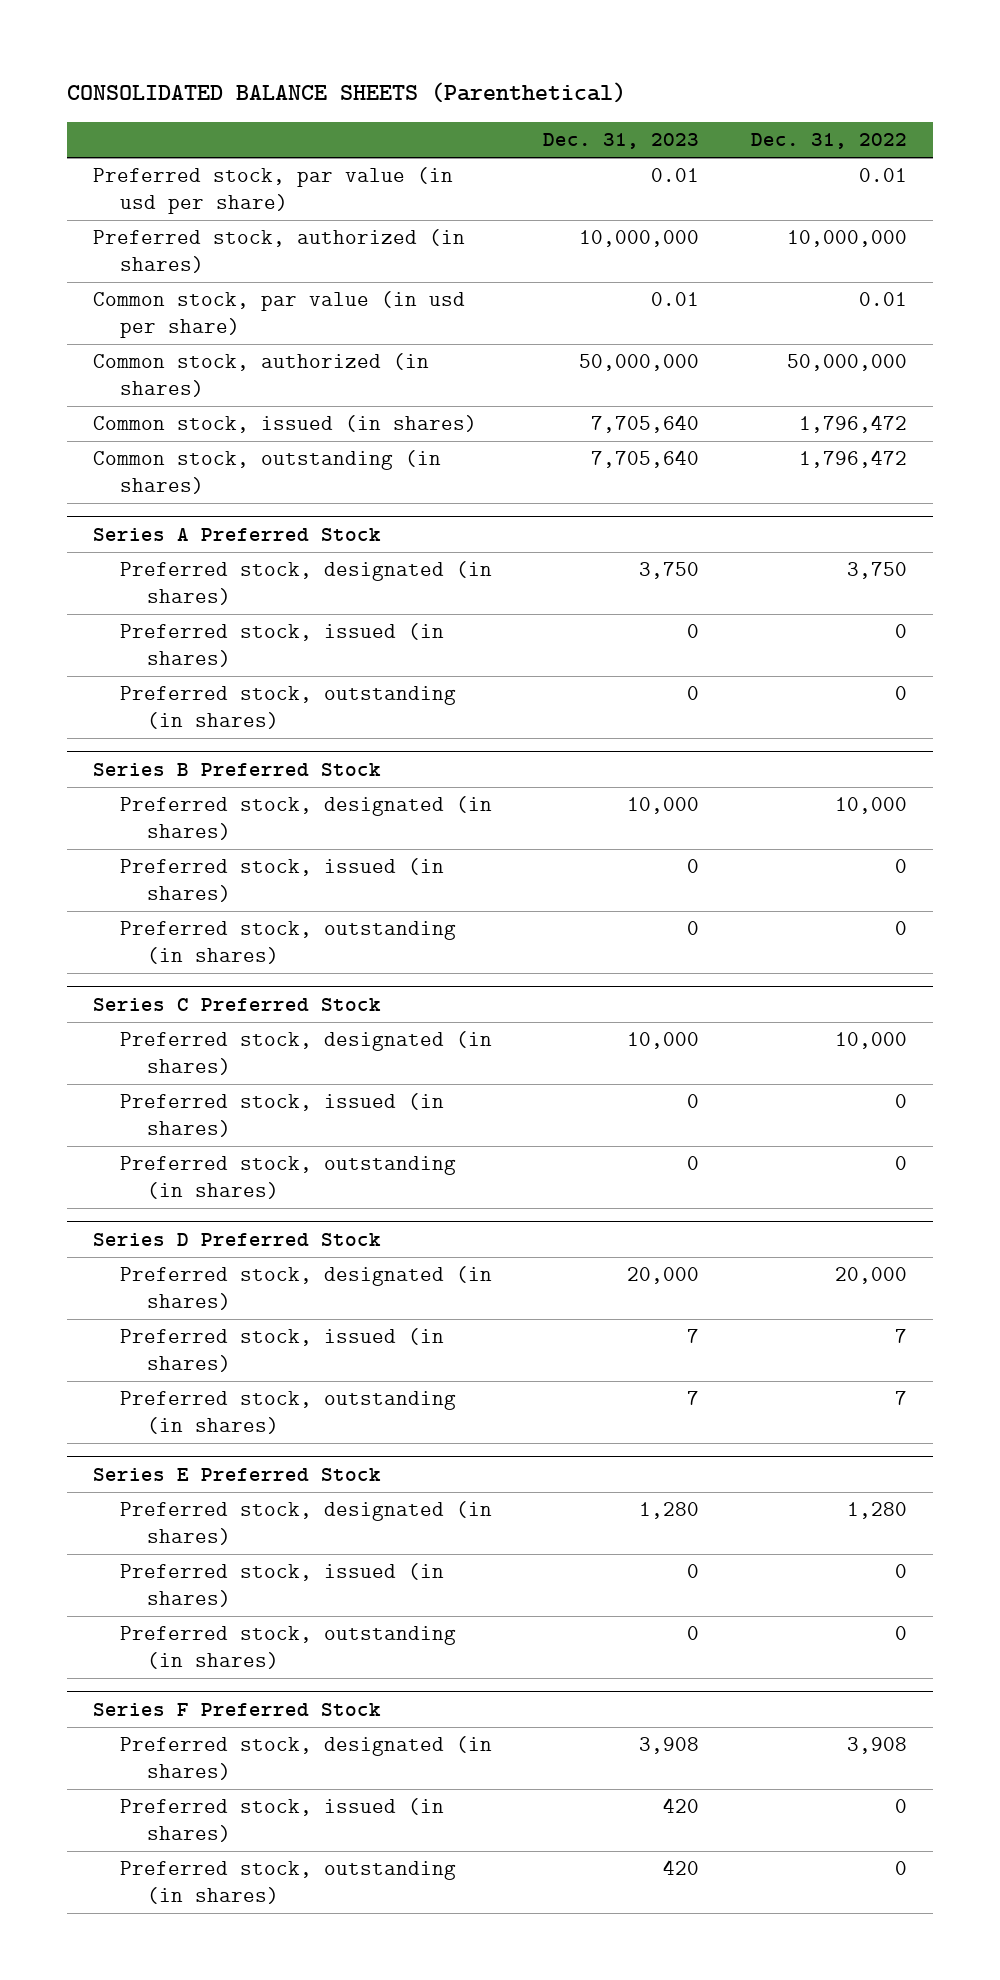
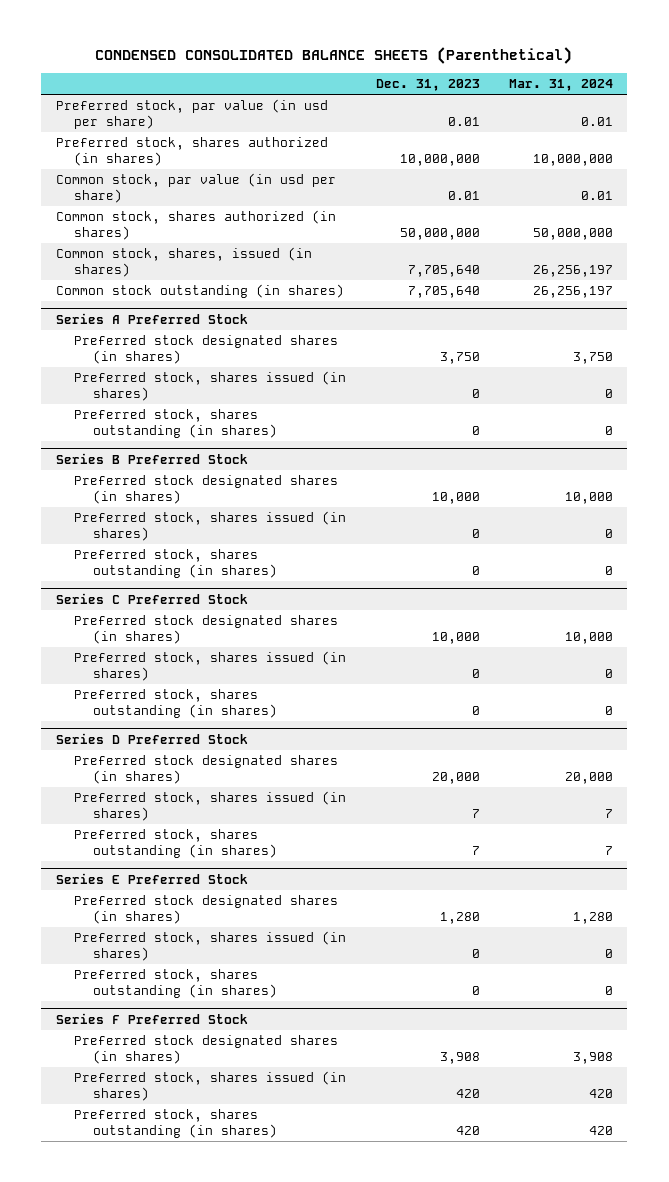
- CONSOLIDATED BALANCE SHEETS (Parenthetical)
+ CONDENSED CONSOLIDATED BALANCE SHEETS (Parenthetical)
- | Dec. 31, 2023 | Dec. 31, 2022
+ | Dec. 31, 2023 | Mar. 31, 2024
- Preferred stock, authorized (in shares) | 10,000,000 | 10,000,000
+ Preferred stock, shares authorized (in shares) | 10,000,000 | 10,000,000
- Common stock, authorized (in shares) | 50,000,000 | 50,000,000
- Common stock, issued (in shares) | 7,705,640 | 1,796,472
- Common stock, outstanding (in shares) | 7,705,640 | 1,796,472
+ Common stock, shares authorized (in shares) | 50,000,000 | 50,000,000
+ Common stock, shares, issued (in shares) | 7,705,640 | 26,256,197
+ Common stock outstanding (in shares) | 7,705,640 | 26,256,197
@ Series A Preferred Stock
- Preferred stock, designated (in shares) | 3,750 | 3,750
- Preferred stock, issued (in shares) | 0 | 0
- Preferred stock, outstanding (in shares) | 0 | 0
+ Preferred stock designated shares (in shares) | 3,750 | 3,750
+ Preferred stock, shares issued (in shares) | 0 | 0
+ Preferred stock, shares outstanding (in shares) | 0 | 0
@ Series B Preferred Stock
- Preferred stock, designated (in shares) | 10,000 | 10,000
- Preferred stock, issued (in shares) | 0 | 0
- Preferred stock, outstanding (in shares) | 0 | 0
+ Preferred stock designated shares (in shares) | 10,000 | 10,000
+ Preferred stock, shares issued (in shares) | 0 | 0
+ Preferred stock, shares outstanding (in shares) | 0 | 0
@ Series C Preferred Stock
- Preferred stock, designated (in shares) | 10,000 | 10,000
- Preferred stock, issued (in shares) | 0 | 0
- Preferred stock, outstanding (in shares) | 0 | 0
+ Preferred stock designated shares (in shares) | 10,000 | 10,000
+ Preferred stock, shares issued (in shares) | 0 | 0
+ Preferred stock, shares outstanding (in shares) | 0 | 0
@ Series D Preferred Stock
- Preferred stock, designated (in shares) | 20,000 | 20,000
- Preferred stock, issued (in shares) | 7 | 7
- Preferred stock, outstanding (in shares) | 7 | 7
+ Preferred stock designated shares (in shares) | 20,000 | 20,000
+ Preferred stock, shares issued (in shares) | 7 | 7
+ Preferred stock, shares outstanding (in shares) | 7 | 7
@ Series E Preferred Stock
- Preferred stock, designated (in shares) | 1,280 | 1,280
- Preferred stock, issued (in shares) | 0 | 0
- Preferred stock, outstanding (in shares) | 0 | 0
+ Preferred stock designated shares (in shares) | 1,280 | 1,280
+ Preferred stock, shares issued (in shares) | 0 | 0
+ Preferred stock, shares outstanding (in shares) | 0 | 0
@ Series F Preferred Stock
- Preferred stock, designated (in shares) | 3,908 | 3,908
- Preferred stock, issued (in shares) | 420 | 0
- Preferred stock, outstanding (in shares) | 420 | 0
+ Preferred stock designated shares (in shares) | 3,908 | 3,908
+ Preferred stock, shares issued (in shares) | 420 | 420
+ Preferred stock, shares outstanding (in shares) | 420 | 420

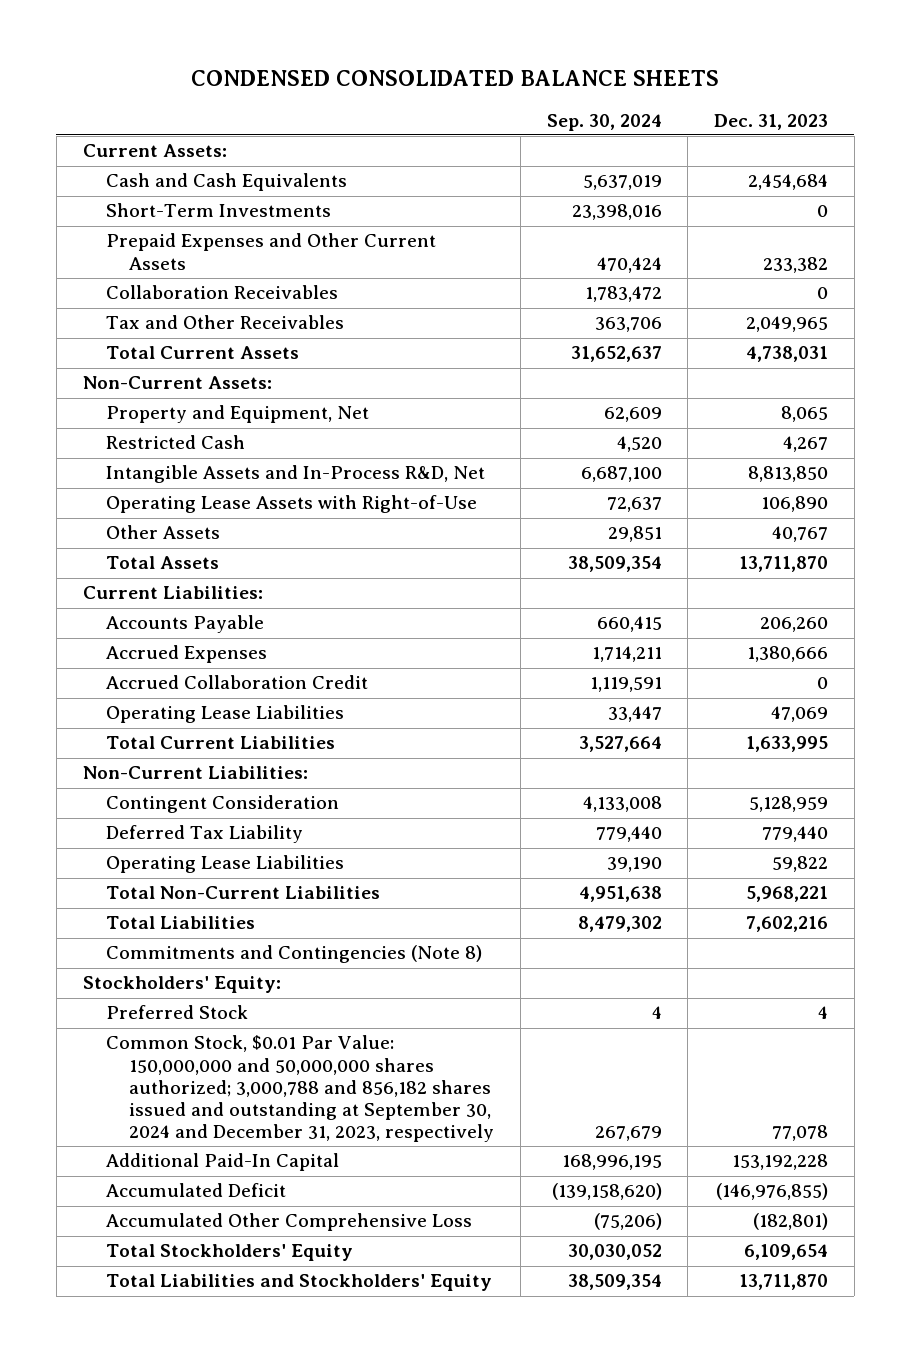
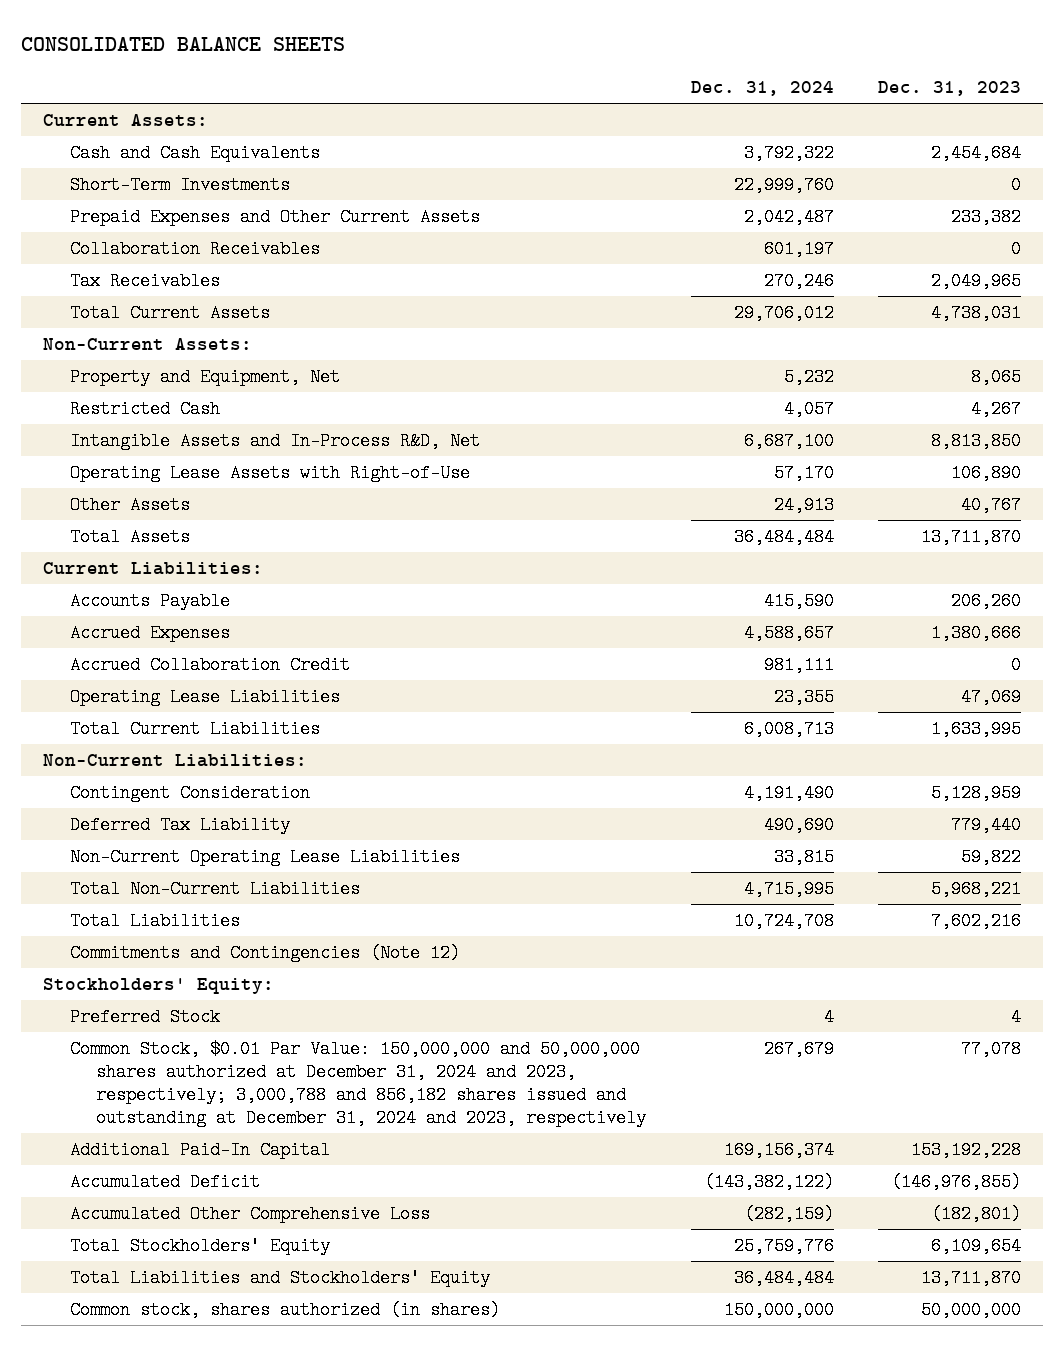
- CONDENSED CONSOLIDATED BALANCE SHEETS
+ CONSOLIDATED BALANCE SHEETS
- | Sep. 30, 2024 | Dec. 31, 2023
+ | Dec. 31, 2024 | Dec. 31, 2023
- Tax and Other Receivables | 363,706 | 2,049,965
+ Tax Receivables | 270,246 | 2,049,965
- Operating Lease Liabilities | 39,190 | 59,822
+ Non-Current Operating Lease Liabilities | 33,815 | 59,822
- Commitments and Contingencies (Note 8)
+ Commitments and Contingencies (Note 12)
- Common Stock, $0.01 Par Value: 150,000,000 and 50,000,000 shares authorized; 3,000,788 and 856,182 shares issued and outstanding at September 30, 2024 and December 31, 2023, respectively | 267,679 | 77,078
+ Common Stock, $0.01 Par Value: 150,000,000 and 50,000,000 shares authorized at December 31, 2024 and 2023, respectively; 3,000,788 and 856,182 shares issued and outstanding at December 31, 2024 and 2023, respectively | 267,679 | 77,078
+ Common stock, shares authorized (in shares) | 150,000,000 | 50,000,000

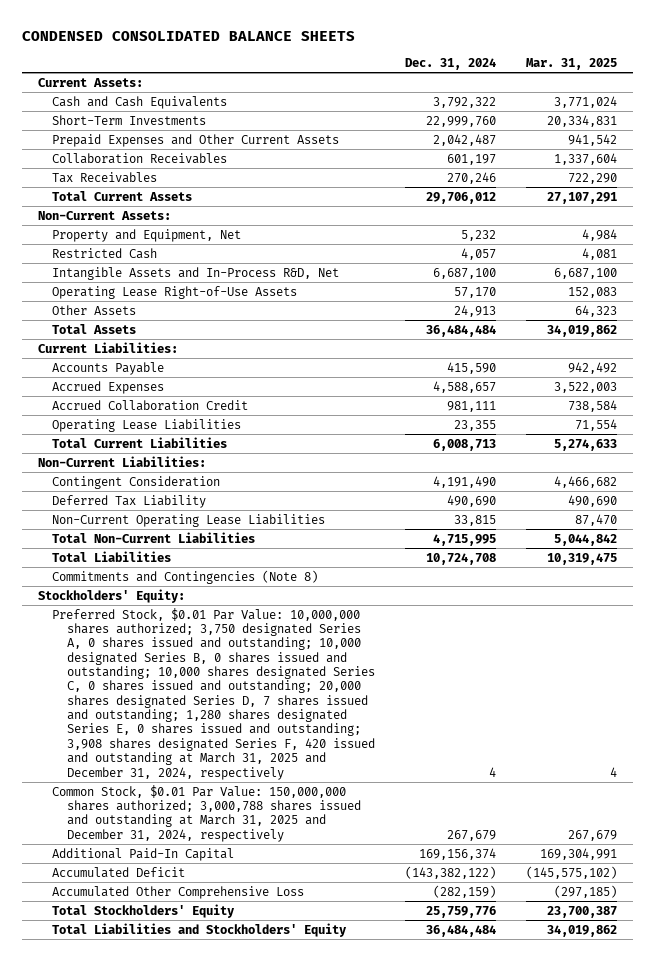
- CONSOLIDATED BALANCE SHEETS
+ CONDENSED CONSOLIDATED BALANCE SHEETS
- | Dec. 31, 2024 | Dec. 31, 2023
+ | Dec. 31, 2024 | Mar. 31, 2025
- Operating Lease Assets with Right-of-Use | 57,170 | 106,890
+ Operating Lease Right-of-Use Assets | 57,170 | 152,083
- Commitments and Contingencies (Note 12)
+ Commitments and Contingencies (Note 8)
- Preferred Stock | 4 | 4
- Common Stock, $0.01 Par Value: 150,000,000 and 50,000,000 shares authorized at December 31, 2024 and 2023, respectively; 3,000,788 and 856,182 shares issued and outstanding at December 31, 2024 and 2023, respectively | 267,679 | 77,078
+ Preferred Stock, $0.01 Par Value: 10,000,000 shares authorized; 3,750 designated Series A, 0 shares issued and outstanding; 10,000 designated Series B, 0 shares issued and outstanding; 10,000 shares designated Series C, 0 shares issued and outstanding; 20,000 shares designated Series D, 7 shares issued and outstanding; 1,280 shares designated Series E, 0 shares issued and outstanding; 3,908 shares designated Series F, 420 issued and outstanding at March 31, 2025 and December 31, 2024, respectively | 4 | 4
+ Common Stock, $0.01 Par Value: 150,000,000 shares authorized; 3,000,788 shares issued and outstanding at March 31, 2025 and December 31, 2024, respectively | 267,679 | 267,679
- Common stock, shares authorized (in shares) | 150,000,000 | 50,000,000

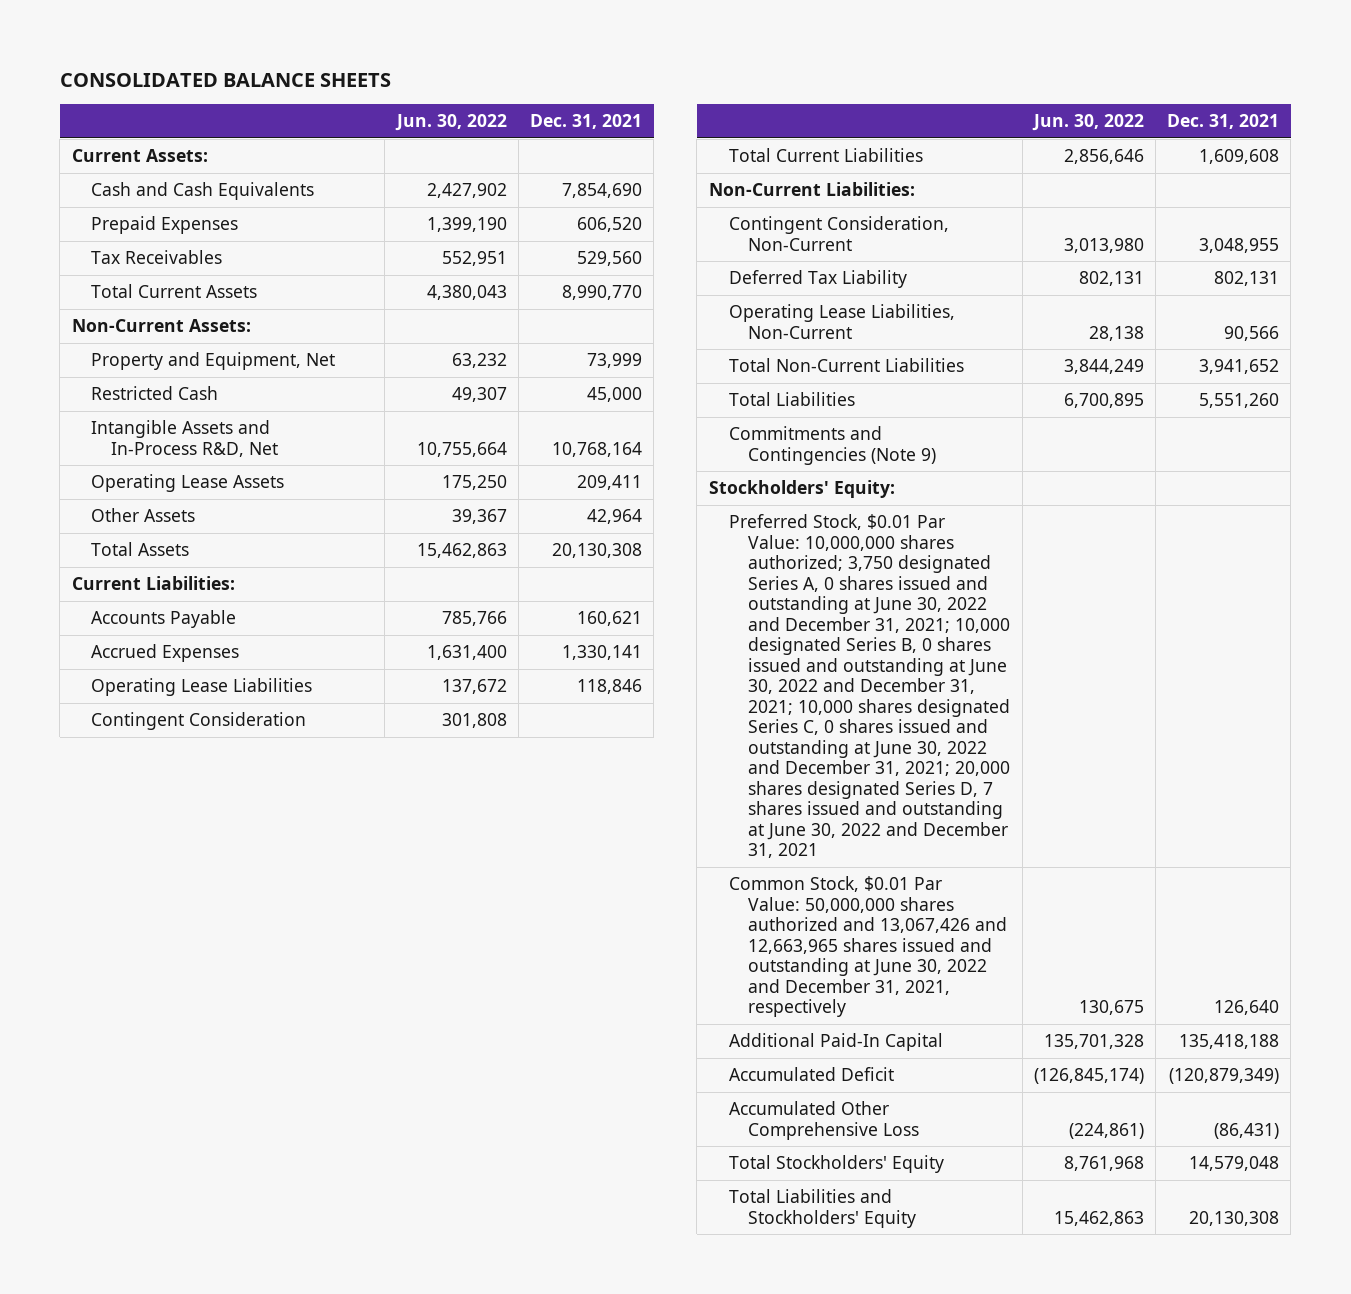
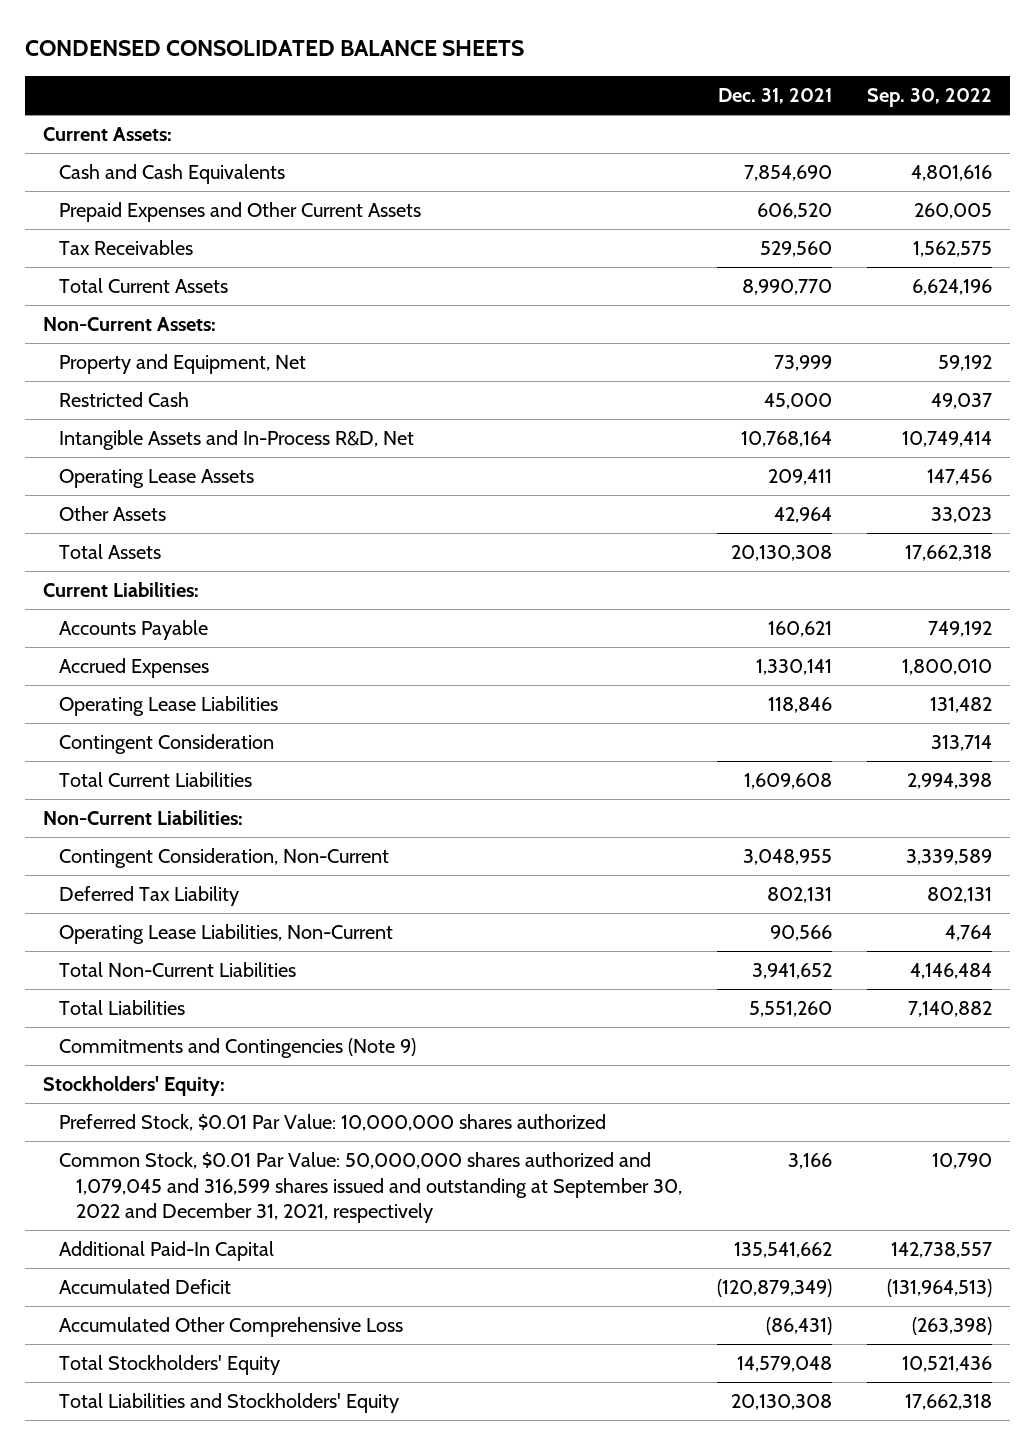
- CONSOLIDATED BALANCE SHEETS
+ CONDENSED CONSOLIDATED BALANCE SHEETS
- | Jun. 30, 2022 | Dec. 31, 2021
+ | Dec. 31, 2021 | Sep. 30, 2022
- Prepaid Expenses | 1,399,190 | 606,520
+ Prepaid Expenses and Other Current Assets | 606,520 | 260,005
- Preferred Stock, $0.01 Par Value: 10,000,000 shares authorized; 3,750 designated Series A, 0 shares issued and outstanding at June 30, 2022 and December 31, 2021; 10,000 designated Series B, 0 shares issued and outstanding at June 30, 2022 and December 31, 2021; 10,000 shares designated Series C, 0 shares issued and outstanding at June 30, 2022 and December 31, 2021; 20,000 shares designated Series D, 7 shares issued and outstanding at June 30, 2022 and December 31, 2021
- Common Stock, $0.01 Par Value: 50,000,000 shares authorized and 13,067,426 and 12,663,965 shares issued and outstanding at June 30, 2022 and December 31, 2021, respectively | 130,675 | 126,640
- Additional Paid-In Capital | 135,701,328 | 135,418,188
+ Preferred Stock, $0.01 Par Value: 10,000,000 shares authorized
+ Common Stock, $0.01 Par Value: 50,000,000 shares authorized and 1,079,045 and 316,599 shares issued and outstanding at September 30, 2022 and December 31, 2021, respectively | 3,166 | 10,790
+ Additional Paid-In Capital | 135,541,662 | 142,738,557

